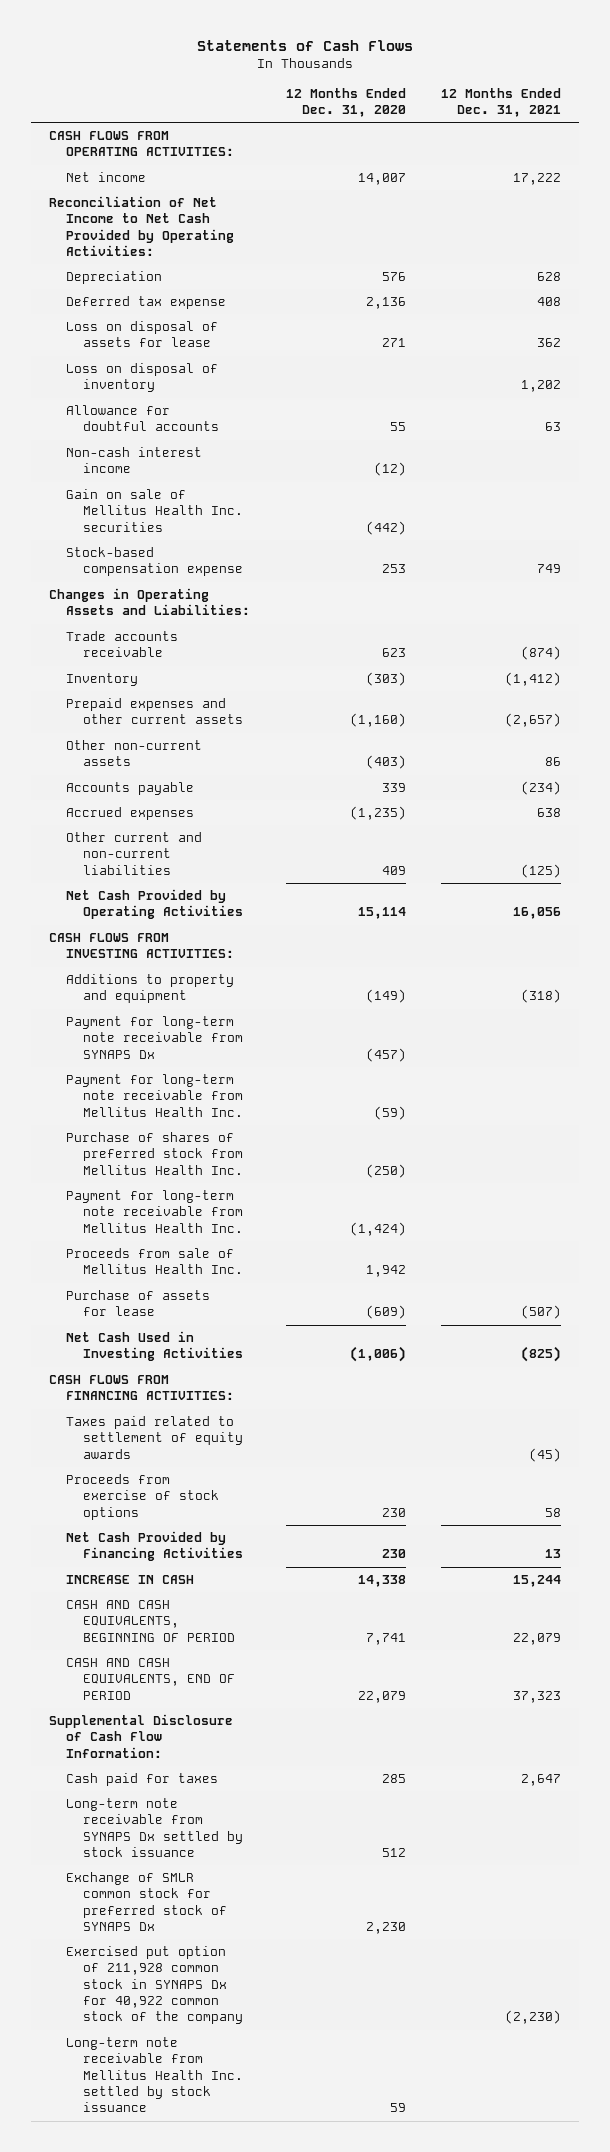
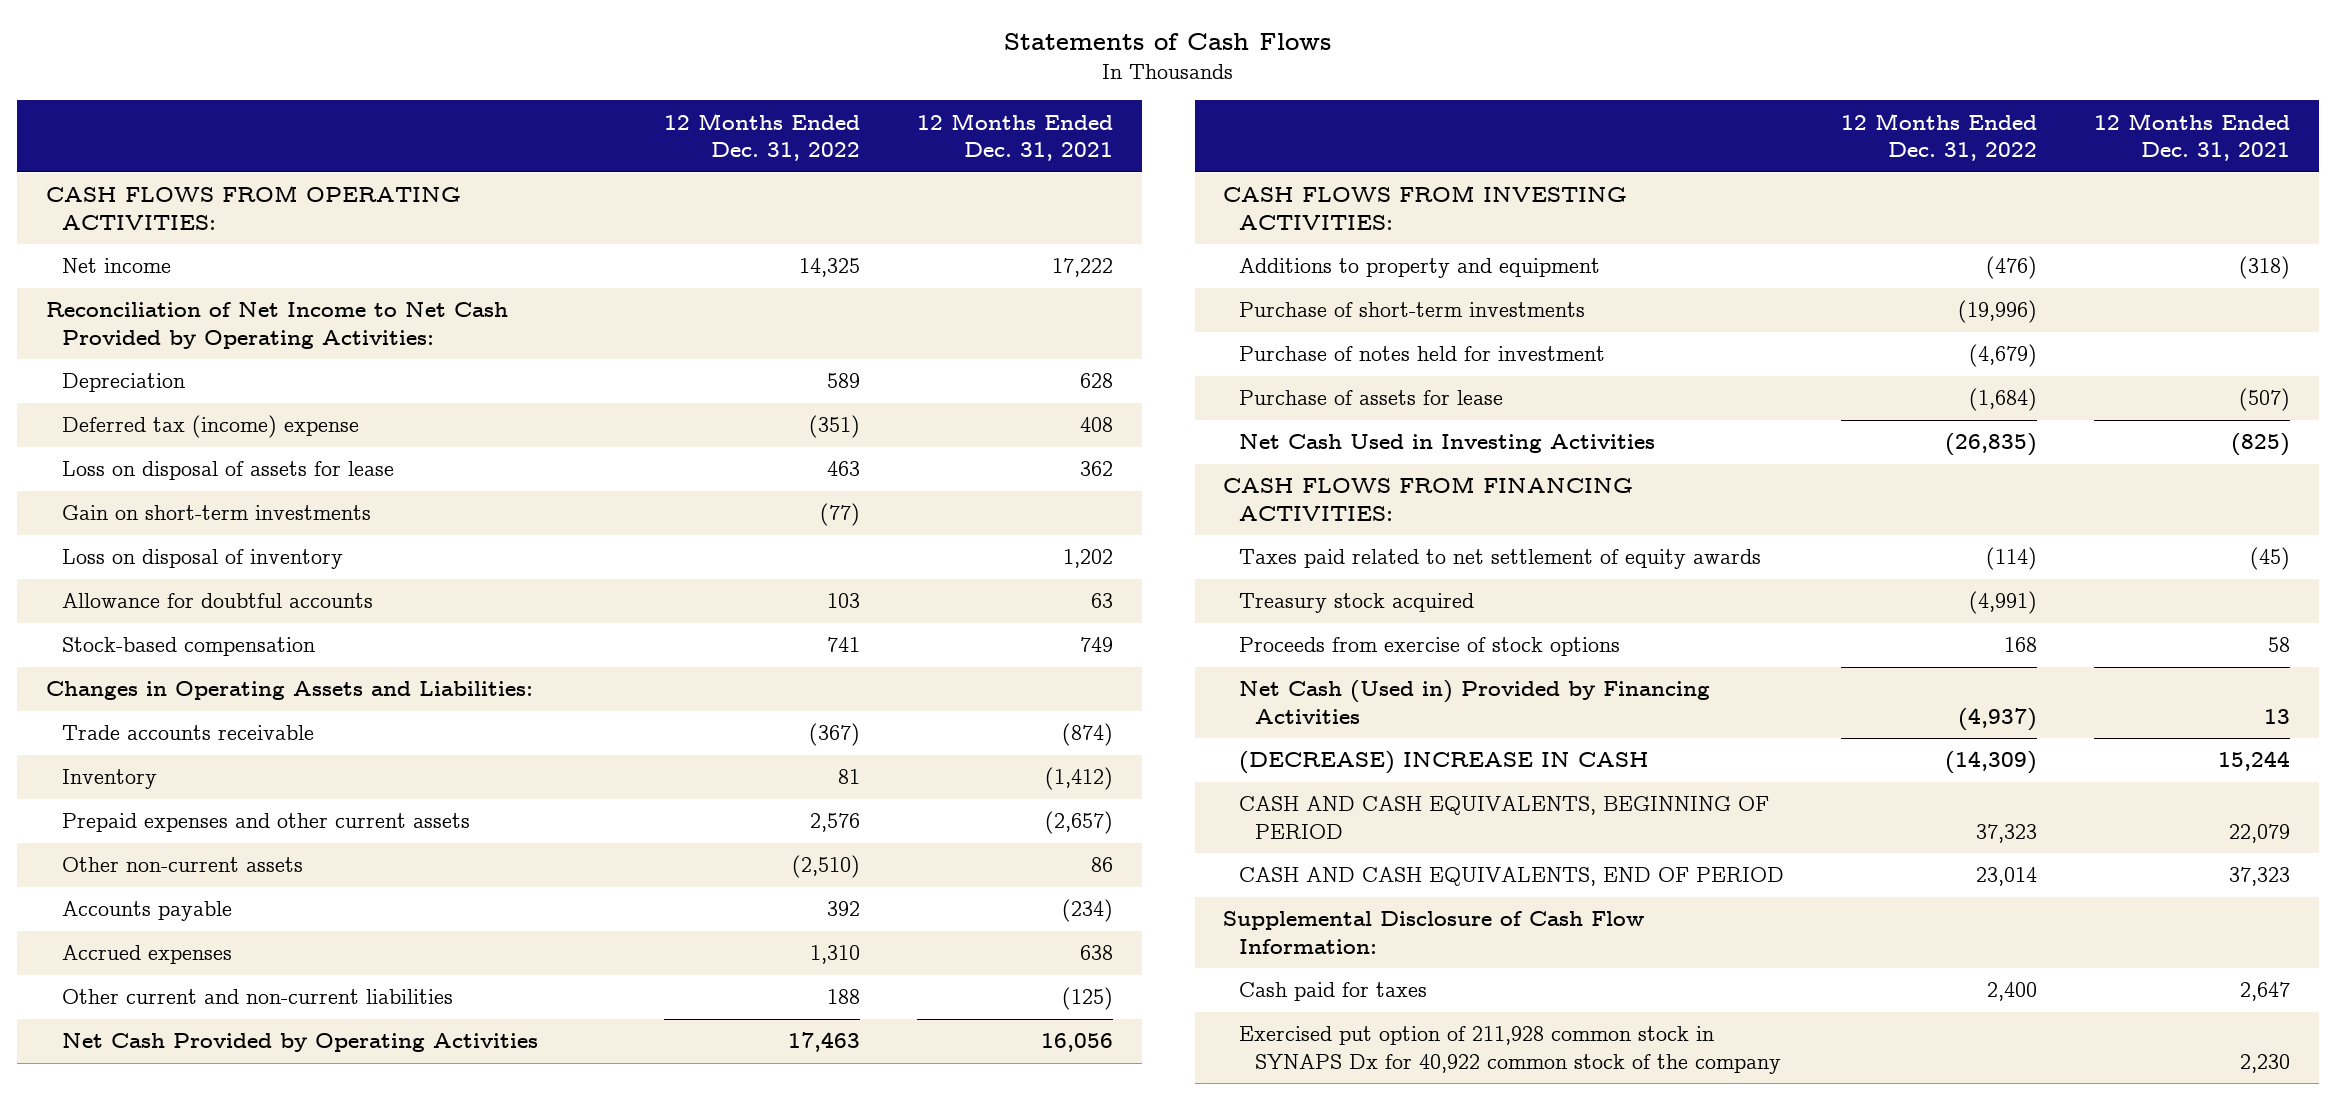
- | 12 Months Ended Dec. 31, 2020 | 12 Months Ended Dec. 31, 2021
+ | 12 Months Ended Dec. 31, 2022 | 12 Months Ended Dec. 31, 2021
- Deferred tax expense | 2,136 | 408
+ Deferred tax (income) expense | (351) | 408
+ Gain on short-term investments | (77) |
- Non-cash interest income | (12) |
- Gain on sale of Mellitus Health Inc. securities | (442) |
- Stock-based compensation expense | 253 | 749
+ Stock-based compensation | 741 | 749
- Payment for long-term note receivable from SYNAPS Dx | (457) |
- Payment for long-term note receivable from Mellitus Health Inc. | (59) |
- Purchase of shares of preferred stock from Mellitus Health Inc. | (250) |
- Payment for long-term note receivable from Mellitus Health Inc. | (1,424) |
- Proceeds from sale of Mellitus Health Inc. | 1,942 |
+ Purchase of short-term investments | (19,996) |
+ Purchase of notes held for investment | (4,679) |
- Taxes paid related to settlement of equity awards | | (45)
+ Taxes paid related to net settlement of equity awards | (114) | (45)
+ Treasury stock acquired | (4,991) |
- Net Cash Provided by Financing Activities | 230 | 13
- INCREASE IN CASH | 14,338 | 15,244
+ Net Cash (Used in) Provided by Financing Activities | (4,937) | 13
+ (DECREASE) INCREASE IN CASH | (14,309) | 15,244
- Long-term note receivable from SYNAPS Dx settled by stock issuance | 512 |
- Exchange of SMLR common stock for preferred stock of SYNAPS Dx | 2,230 |
- Exercised put option of 211,928 common stock in SYNAPS Dx for 40,922 common stock of the company | | (2,230)
- Long-term note receivable from Mellitus Health Inc. settled by stock issuance | 59 |
+ Exercised put option of 211,928 common stock in SYNAPS Dx for 40,922 common stock of the company | | 2,230

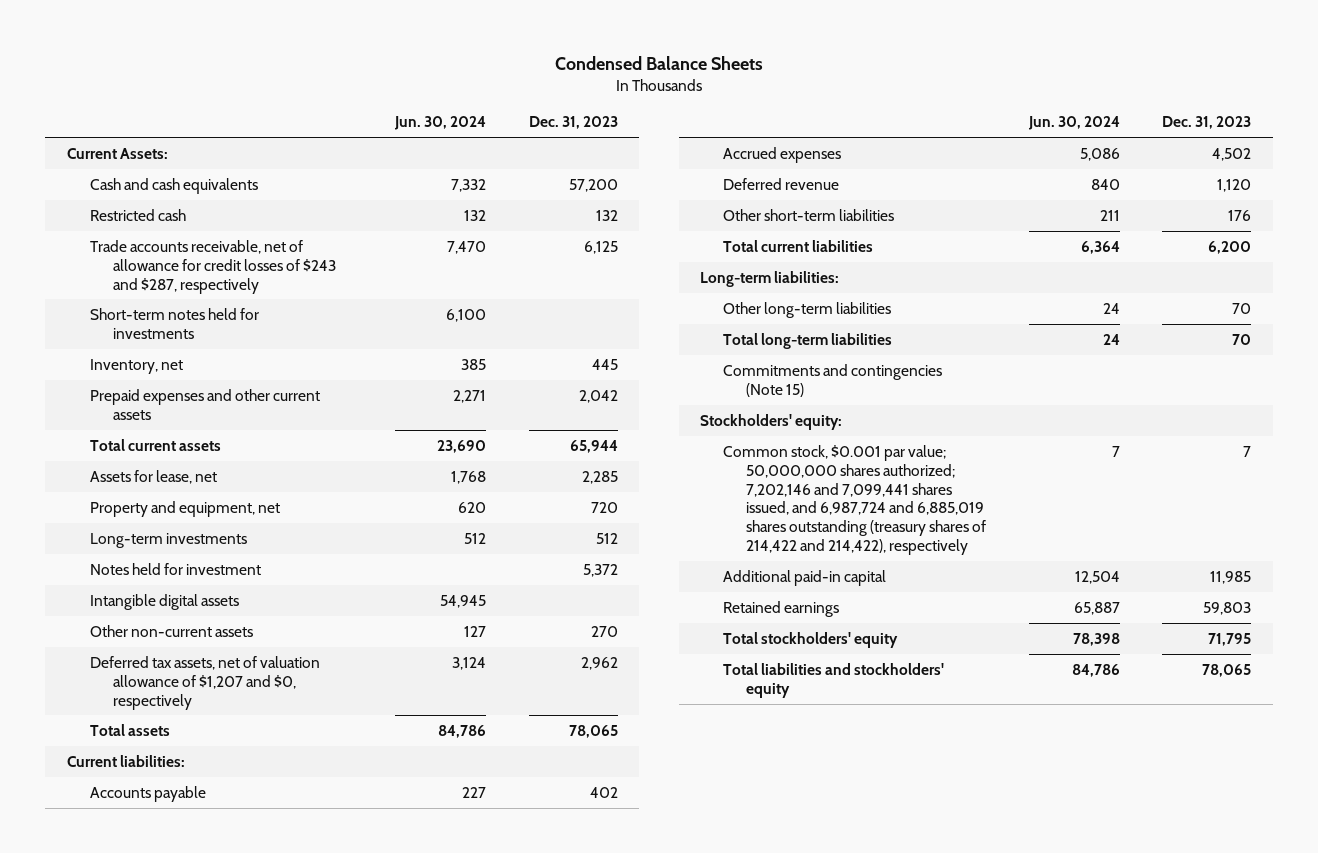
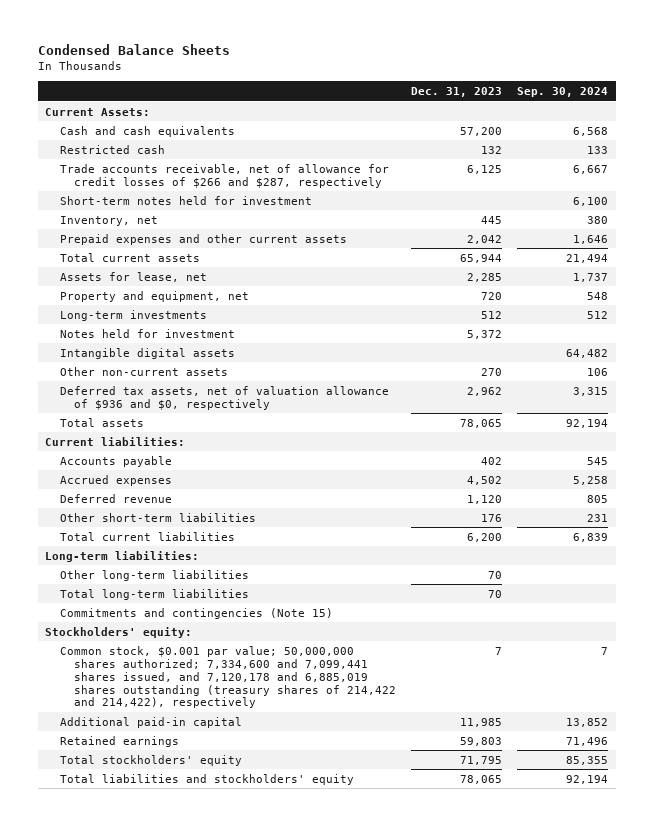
- | Jun. 30, 2024 | Dec. 31, 2023
+ | Dec. 31, 2023 | Sep. 30, 2024
- Trade accounts receivable, net of allowance for credit losses of $243 and $287, respectively | 7,470 | 6,125
- Short-term notes held for investments | 6,100 |
+ Trade accounts receivable, net of allowance for credit losses of $266 and $287, respectively | 6,125 | 6,667
+ Short-term notes held for investment | | 6,100
- Deferred tax assets, net of valuation allowance of $1,207 and $0, respectively | 3,124 | 2,962
+ Deferred tax assets, net of valuation allowance of $936 and $0, respectively | 2,962 | 3,315
- Common stock, $0.001 par value; 50,000,000 shares authorized; 7,202,146 and 7,099,441 shares issued, and 6,987,724 and 6,885,019 shares outstanding (treasury shares of 214,422 and 214,422), respectively | 7 | 7
+ Common stock, $0.001 par value; 50,000,000 shares authorized; 7,334,600 and 7,099,441 shares issued, and 7,120,178 and 6,885,019 shares outstanding (treasury shares of 214,422 and 214,422), respectively | 7 | 7

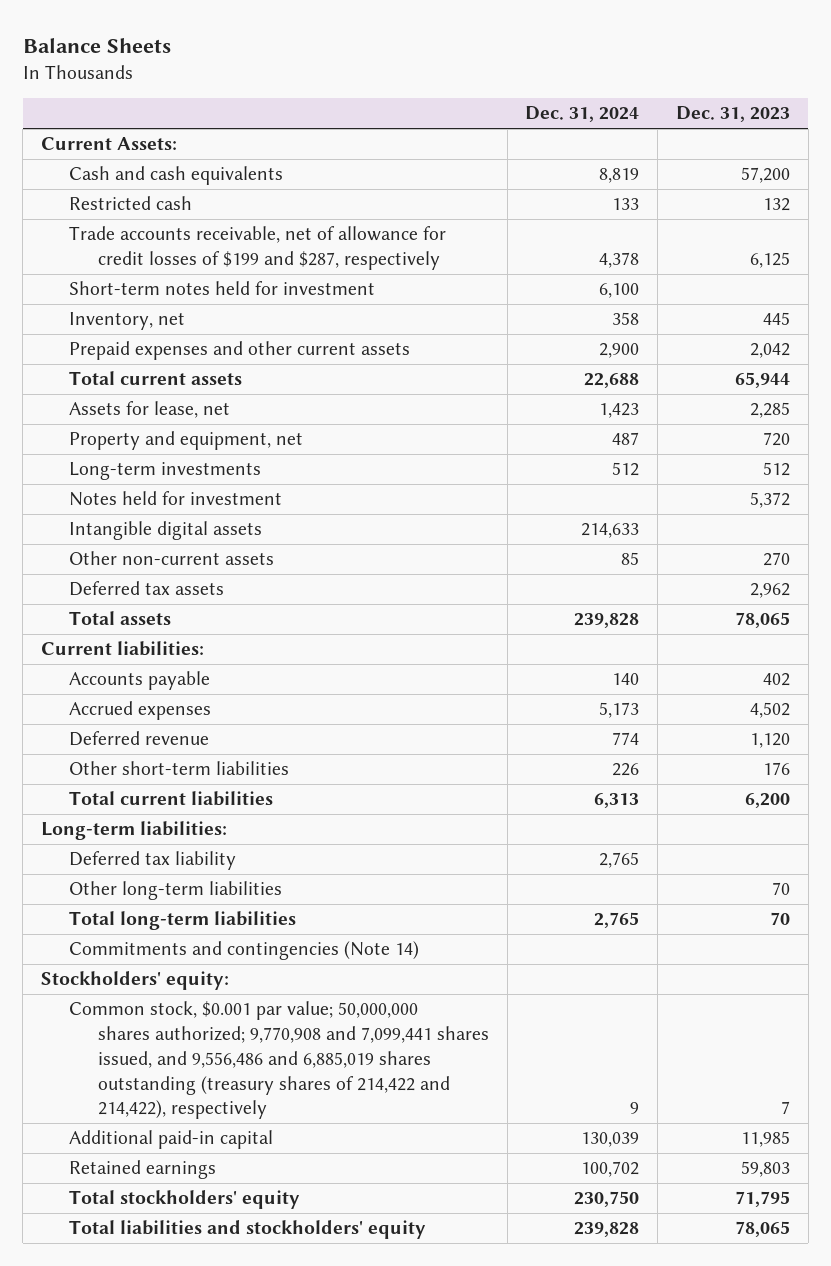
- Condensed Balance Sheets
+ Balance Sheets
- | Dec. 31, 2023 | Sep. 30, 2024
+ | Dec. 31, 2024 | Dec. 31, 2023
- Trade accounts receivable, net of allowance for credit losses of $266 and $287, respectively | 6,125 | 6,667
+ Trade accounts receivable, net of allowance for credit losses of $199 and $287, respectively | 4,378 | 6,125
- Deferred tax assets, net of valuation allowance of $936 and $0, respectively | 2,962 | 3,315
+ Deferred tax assets | | 2,962
+ Deferred tax liability | 2,765 |
- Commitments and contingencies (Note 15)
+ Commitments and contingencies (Note 14)
- Common stock, $0.001 par value; 50,000,000 shares authorized; 7,334,600 and 7,099,441 shares issued, and 7,120,178 and 6,885,019 shares outstanding (treasury shares of 214,422 and 214,422), respectively | 7 | 7
+ Common stock, $0.001 par value; 50,000,000 shares authorized; 9,770,908 and 7,099,441 shares issued, and 9,556,486 and 6,885,019 shares outstanding (treasury shares of 214,422 and 214,422), respectively | 9 | 7

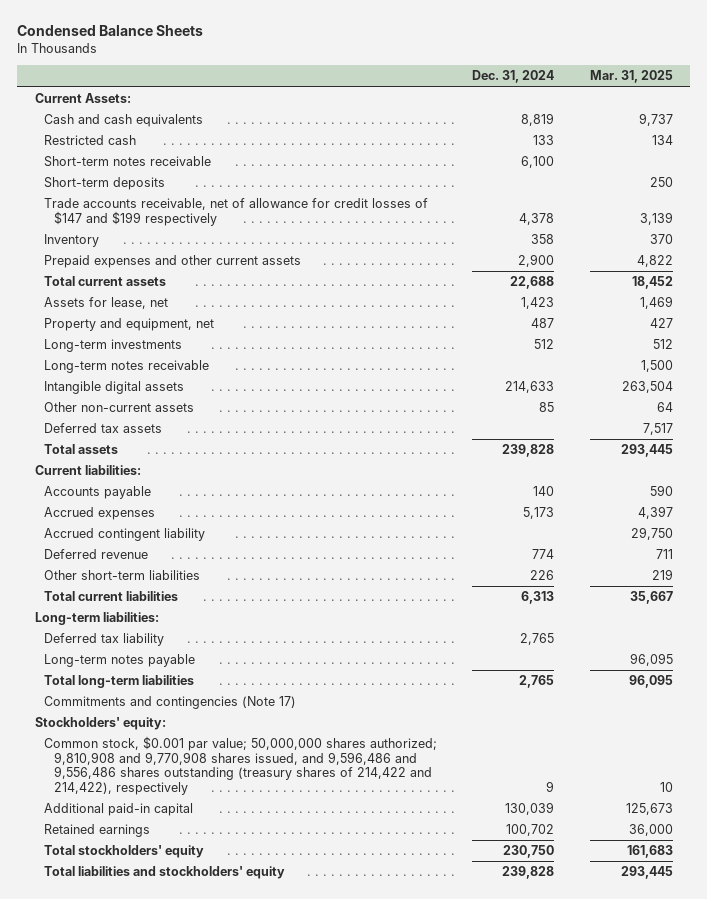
- Balance Sheets
+ Condensed Balance Sheets
- | Dec. 31, 2024 | Dec. 31, 2023
+ | Dec. 31, 2024 | Mar. 31, 2025
- Trade accounts receivable, net of allowance for credit losses of $199 and $287, respectively | 4,378 | 6,125
- Short-term notes held for investment | 6,100 |
- Inventory, net | 358 | 445
+ Short-term notes receivable | 6,100 |
+ Short-term deposits | | 250
+ Trade accounts receivable, net of allowance for credit losses of $147 and $199 respectively | 4,378 | 3,139
+ Inventory | 358 | 370
- Notes held for investment | | 5,372
+ Long-term notes receivable | | 1,500
+ Accrued contingent liability | | 29,750
- Other long-term liabilities | | 70
+ Long-term notes payable | | 96,095
- Commitments and contingencies (Note 14)
+ Commitments and contingencies (Note 17)
- Common stock, $0.001 par value; 50,000,000 shares authorized; 9,770,908 and 7,099,441 shares issued, and 9,556,486 and 6,885,019 shares outstanding (treasury shares of 214,422 and 214,422), respectively | 9 | 7
+ Common stock, $0.001 par value; 50,000,000 shares authorized; 9,810,908 and 9,770,908 shares issued, and 9,596,486 and 9,556,486 shares outstanding (treasury shares of 214,422 and 214,422), respectively | 9 | 10

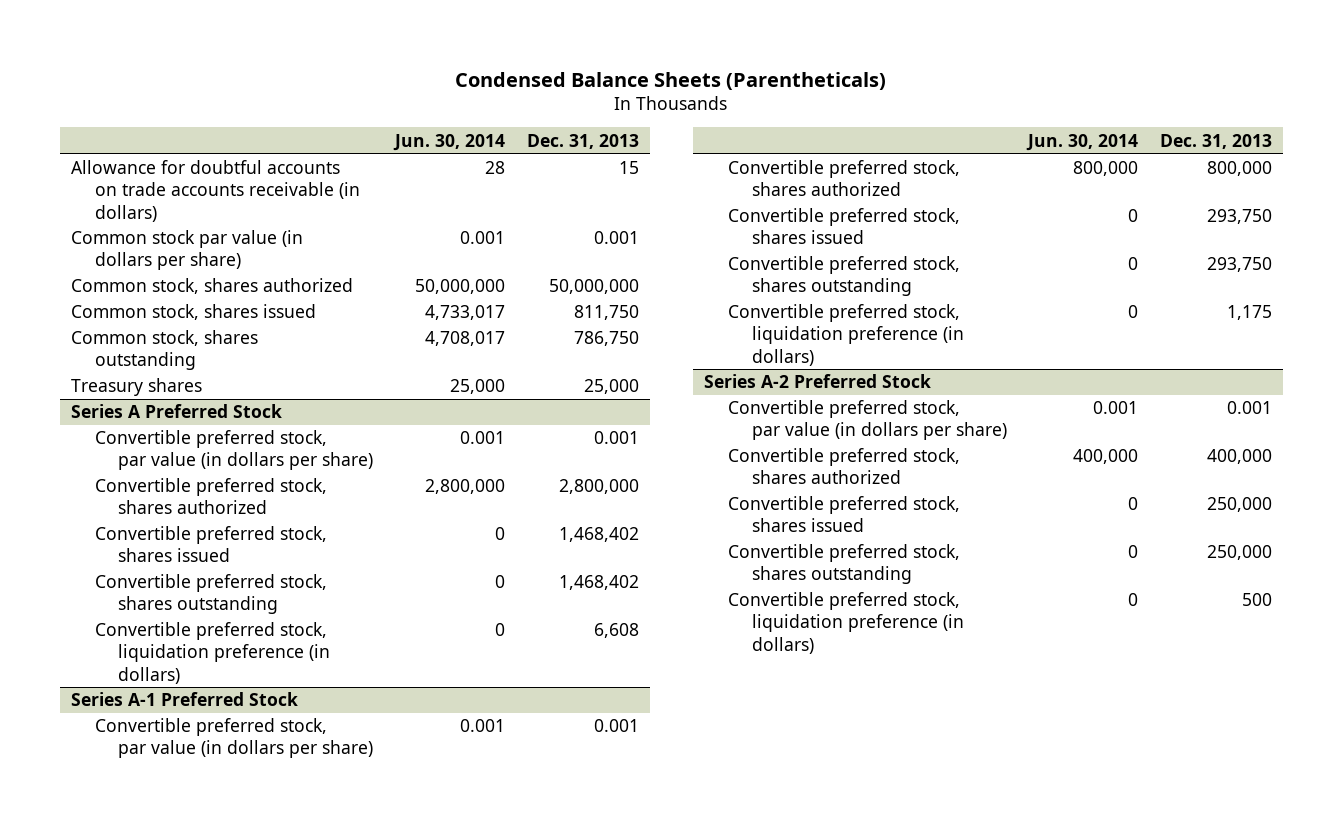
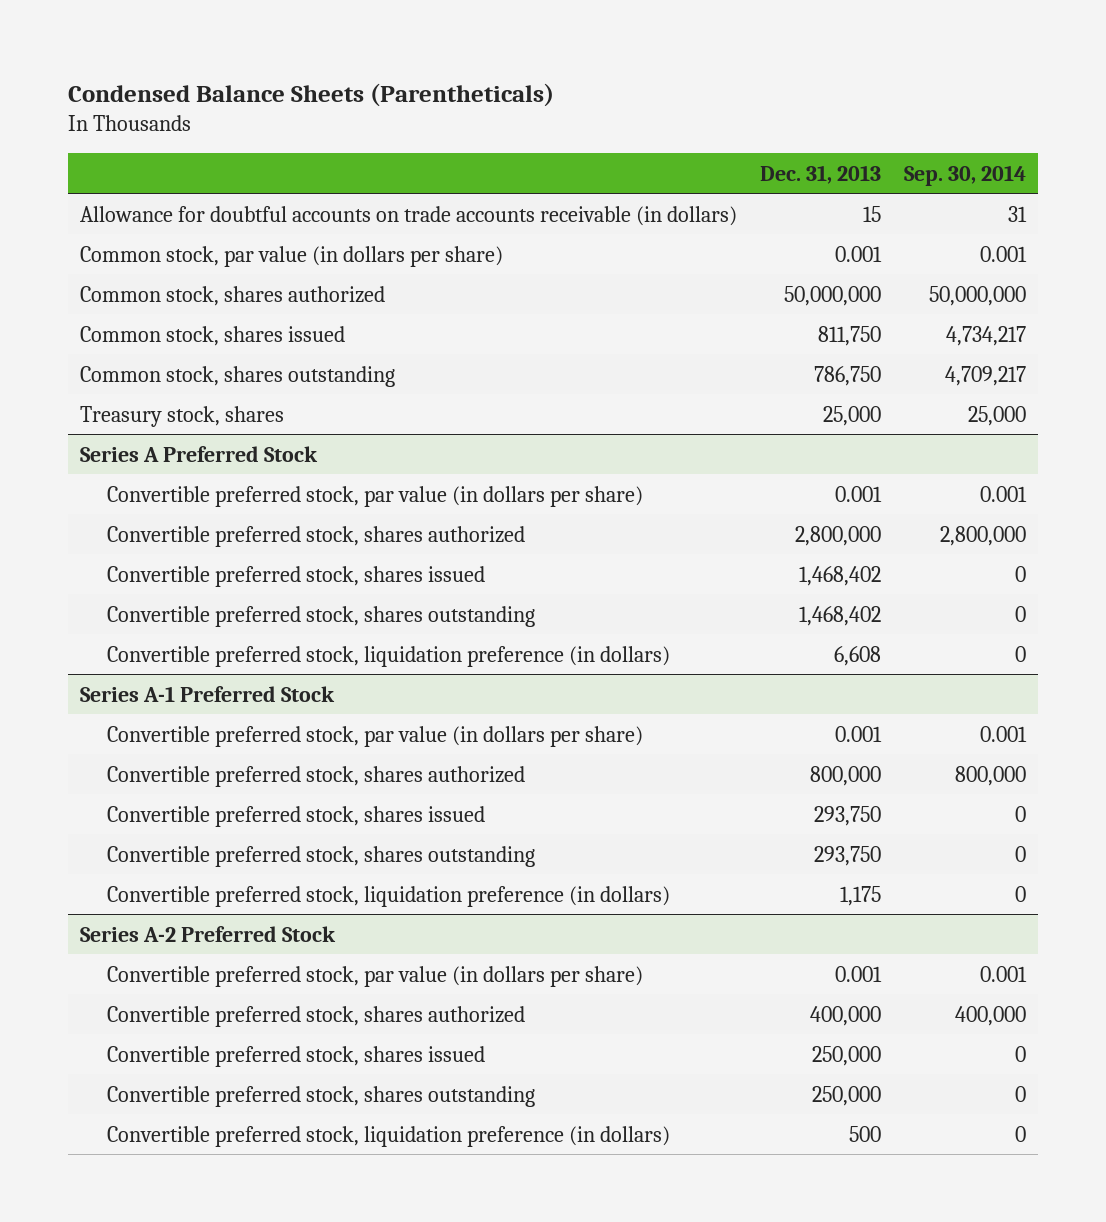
- | Jun. 30, 2014 | Dec. 31, 2013
+ | Dec. 31, 2013 | Sep. 30, 2014
- Common stock par value (in dollars per share) | 0.001 | 0.001
+ Common stock, par value (in dollars per share) | 0.001 | 0.001
- Treasury shares | 25,000 | 25,000
+ Treasury stock, shares | 25,000 | 25,000

